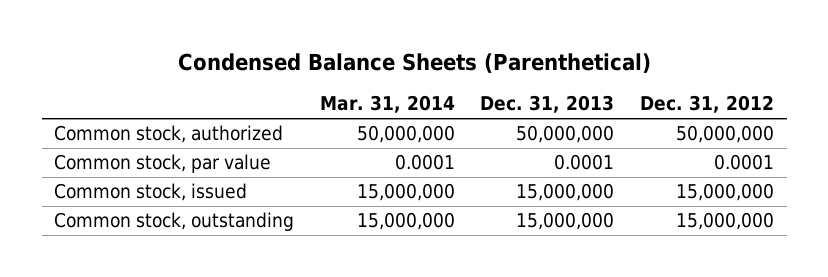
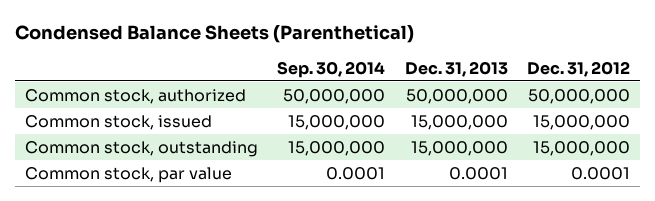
- | Mar. 31, 2014 | Dec. 31, 2013 | Dec. 31, 2012
+ | Sep. 30, 2014 | Dec. 31, 2013 | Dec. 31, 2012
moved down: Common stock, par value | 0.0001 | 0.0001 | 0.0001

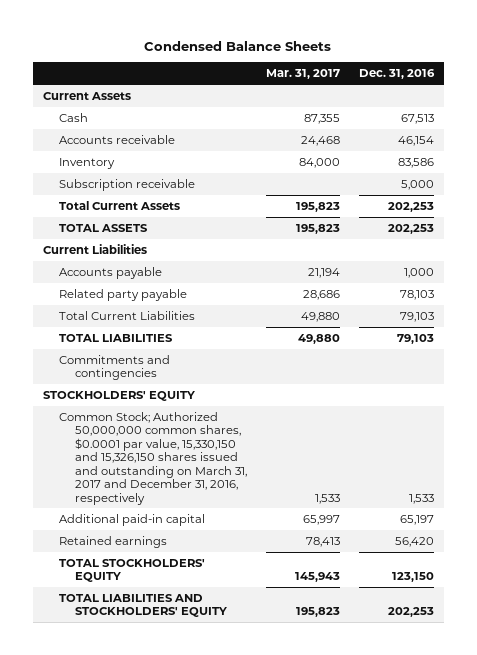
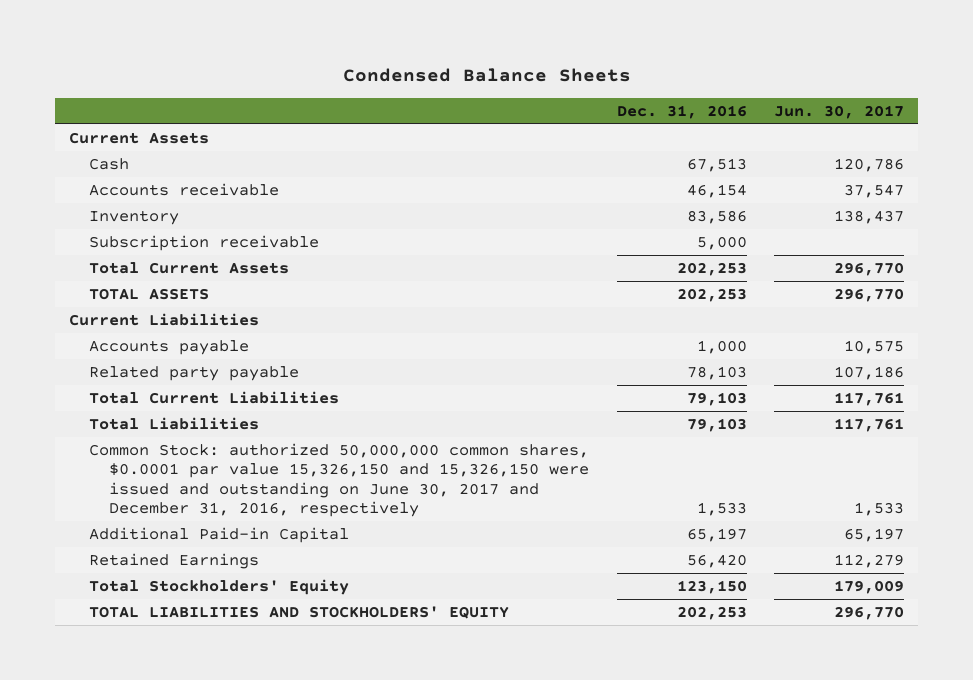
- | Mar. 31, 2017 | Dec. 31, 2016
+ | Dec. 31, 2016 | Jun. 30, 2017
- TOTAL LIABILITIES | 49,880 | 79,103
- Commitments and contingencies
- STOCKHOLDERS' EQUITY
- Common Stock; Authorized 50,000,000 common shares, $0.0001 par value, 15,330,150 and 15,326,150 shares issued and outstanding on March 31, 2017 and December 31, 2016, respectively | 1,533 | 1,533
- Additional paid-in capital | 65,997 | 65,197
- Retained earnings | 78,413 | 56,420
- TOTAL STOCKHOLDERS' EQUITY | 145,943 | 123,150
+ Total Liabilities | 79,103 | 117,761
+ Common Stock: authorized 50,000,000 common shares, $0.0001 par value 15,326,150 and 15,326,150 were issued and outstanding on June 30, 2017 and December 31, 2016, respectively | 1,533 | 1,533
+ Additional Paid-in Capital | 65,197 | 65,197
+ Retained Earnings | 56,420 | 112,279
+ Total Stockholders' Equity | 123,150 | 179,009

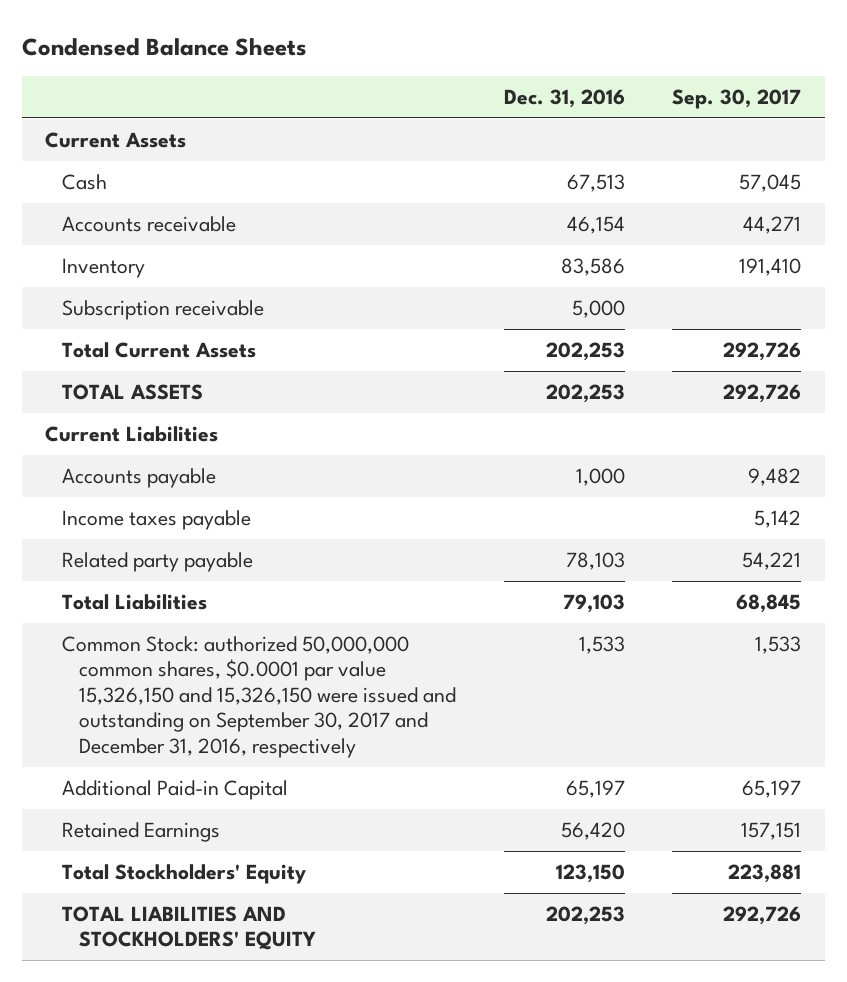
- | Dec. 31, 2016 | Jun. 30, 2017
+ | Dec. 31, 2016 | Sep. 30, 2017
+ Income taxes payable | | 5,142
- Total Current Liabilities | 79,103 | 117,761
- Common Stock: authorized 50,000,000 common shares, $0.0001 par value 15,326,150 and 15,326,150 were issued and outstanding on June 30, 2017 and December 31, 2016, respectively | 1,533 | 1,533
+ Common Stock: authorized 50,000,000 common shares, $0.0001 par value 15,326,150 and 15,326,150 were issued and outstanding on September 30, 2017 and December 31, 2016, respectively | 1,533 | 1,533

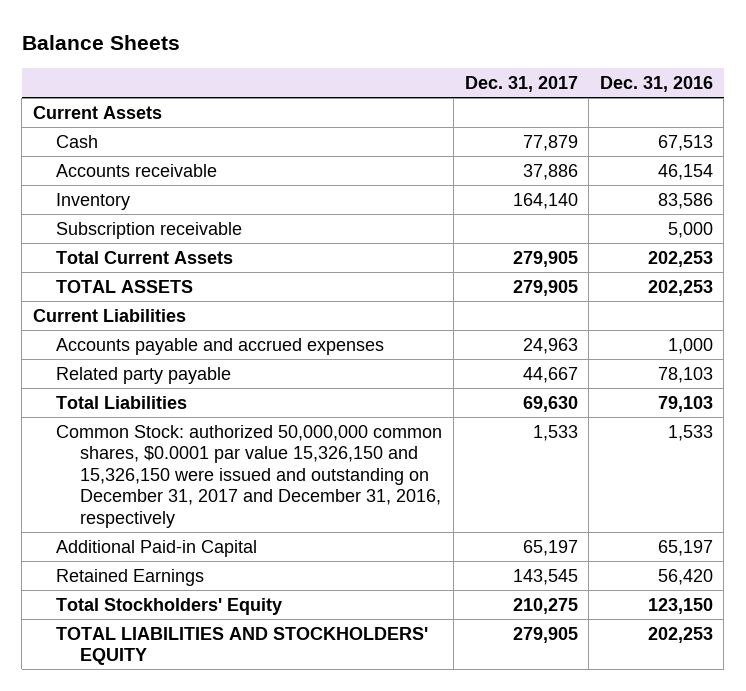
- Condensed Balance Sheets
+ Balance Sheets
- | Dec. 31, 2016 | Sep. 30, 2017
+ | Dec. 31, 2017 | Dec. 31, 2016
- Accounts payable | 1,000 | 9,482
- Income taxes payable | | 5,142
+ Accounts payable and accrued expenses | 24,963 | 1,000
- Common Stock: authorized 50,000,000 common shares, $0.0001 par value 15,326,150 and 15,326,150 were issued and outstanding on September 30, 2017 and December 31, 2016, respectively | 1,533 | 1,533
+ Common Stock: authorized 50,000,000 common shares, $0.0001 par value 15,326,150 and 15,326,150 were issued and outstanding on December 31, 2017 and December 31, 2016, respectively | 1,533 | 1,533

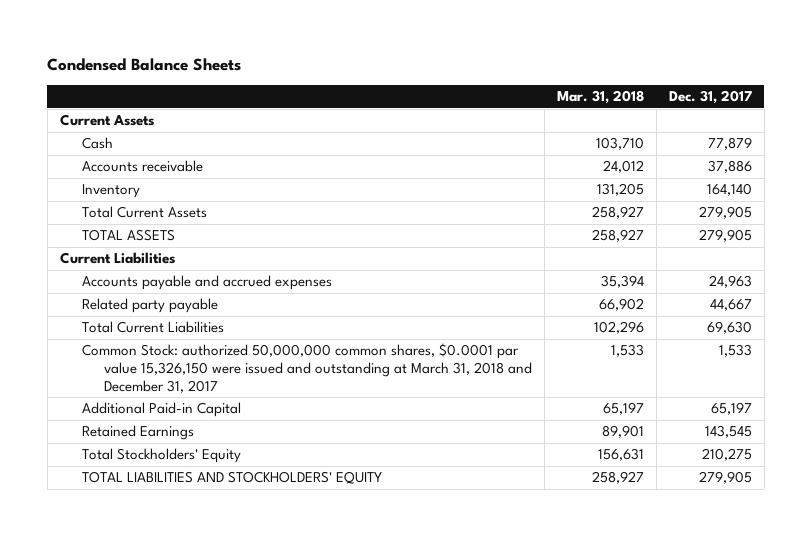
- Balance Sheets
+ Condensed Balance Sheets
- | Dec. 31, 2017 | Dec. 31, 2016
+ | Mar. 31, 2018 | Dec. 31, 2017
- Subscription receivable | | 5,000
- Total Liabilities | 69,630 | 79,103
- Common Stock: authorized 50,000,000 common shares, $0.0001 par value 15,326,150 and 15,326,150 were issued and outstanding on December 31, 2017 and December 31, 2016, respectively | 1,533 | 1,533
+ Total Current Liabilities | 102,296 | 69,630
+ Common Stock: authorized 50,000,000 common shares, $0.0001 par value 15,326,150 were issued and outstanding at March 31, 2018 and December 31, 2017 | 1,533 | 1,533

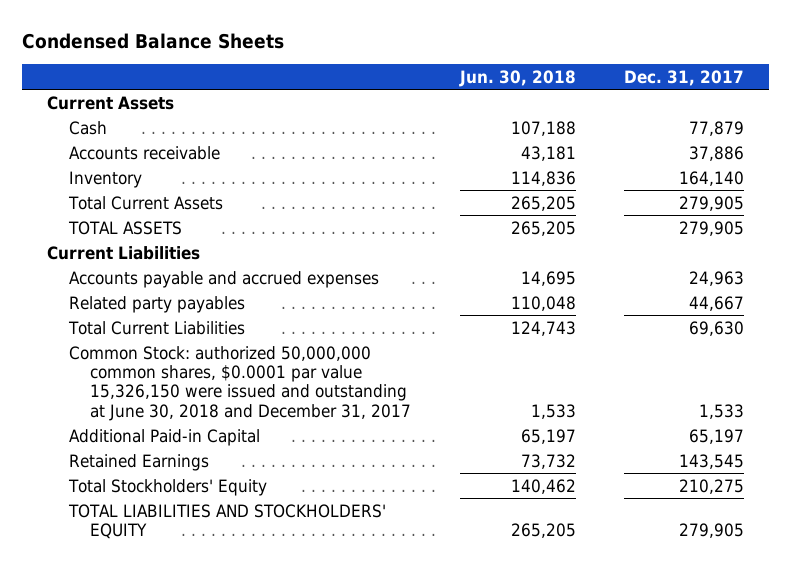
- | Mar. 31, 2018 | Dec. 31, 2017
+ | Jun. 30, 2018 | Dec. 31, 2017
- Related party payable | 66,902 | 44,667
+ Related party payables | 110,048 | 44,667
- Common Stock: authorized 50,000,000 common shares, $0.0001 par value 15,326,150 were issued and outstanding at March 31, 2018 and December 31, 2017 | 1,533 | 1,533
+ Common Stock: authorized 50,000,000 common shares, $0.0001 par value 15,326,150 were issued and outstanding at June 30, 2018 and December 31, 2017 | 1,533 | 1,533

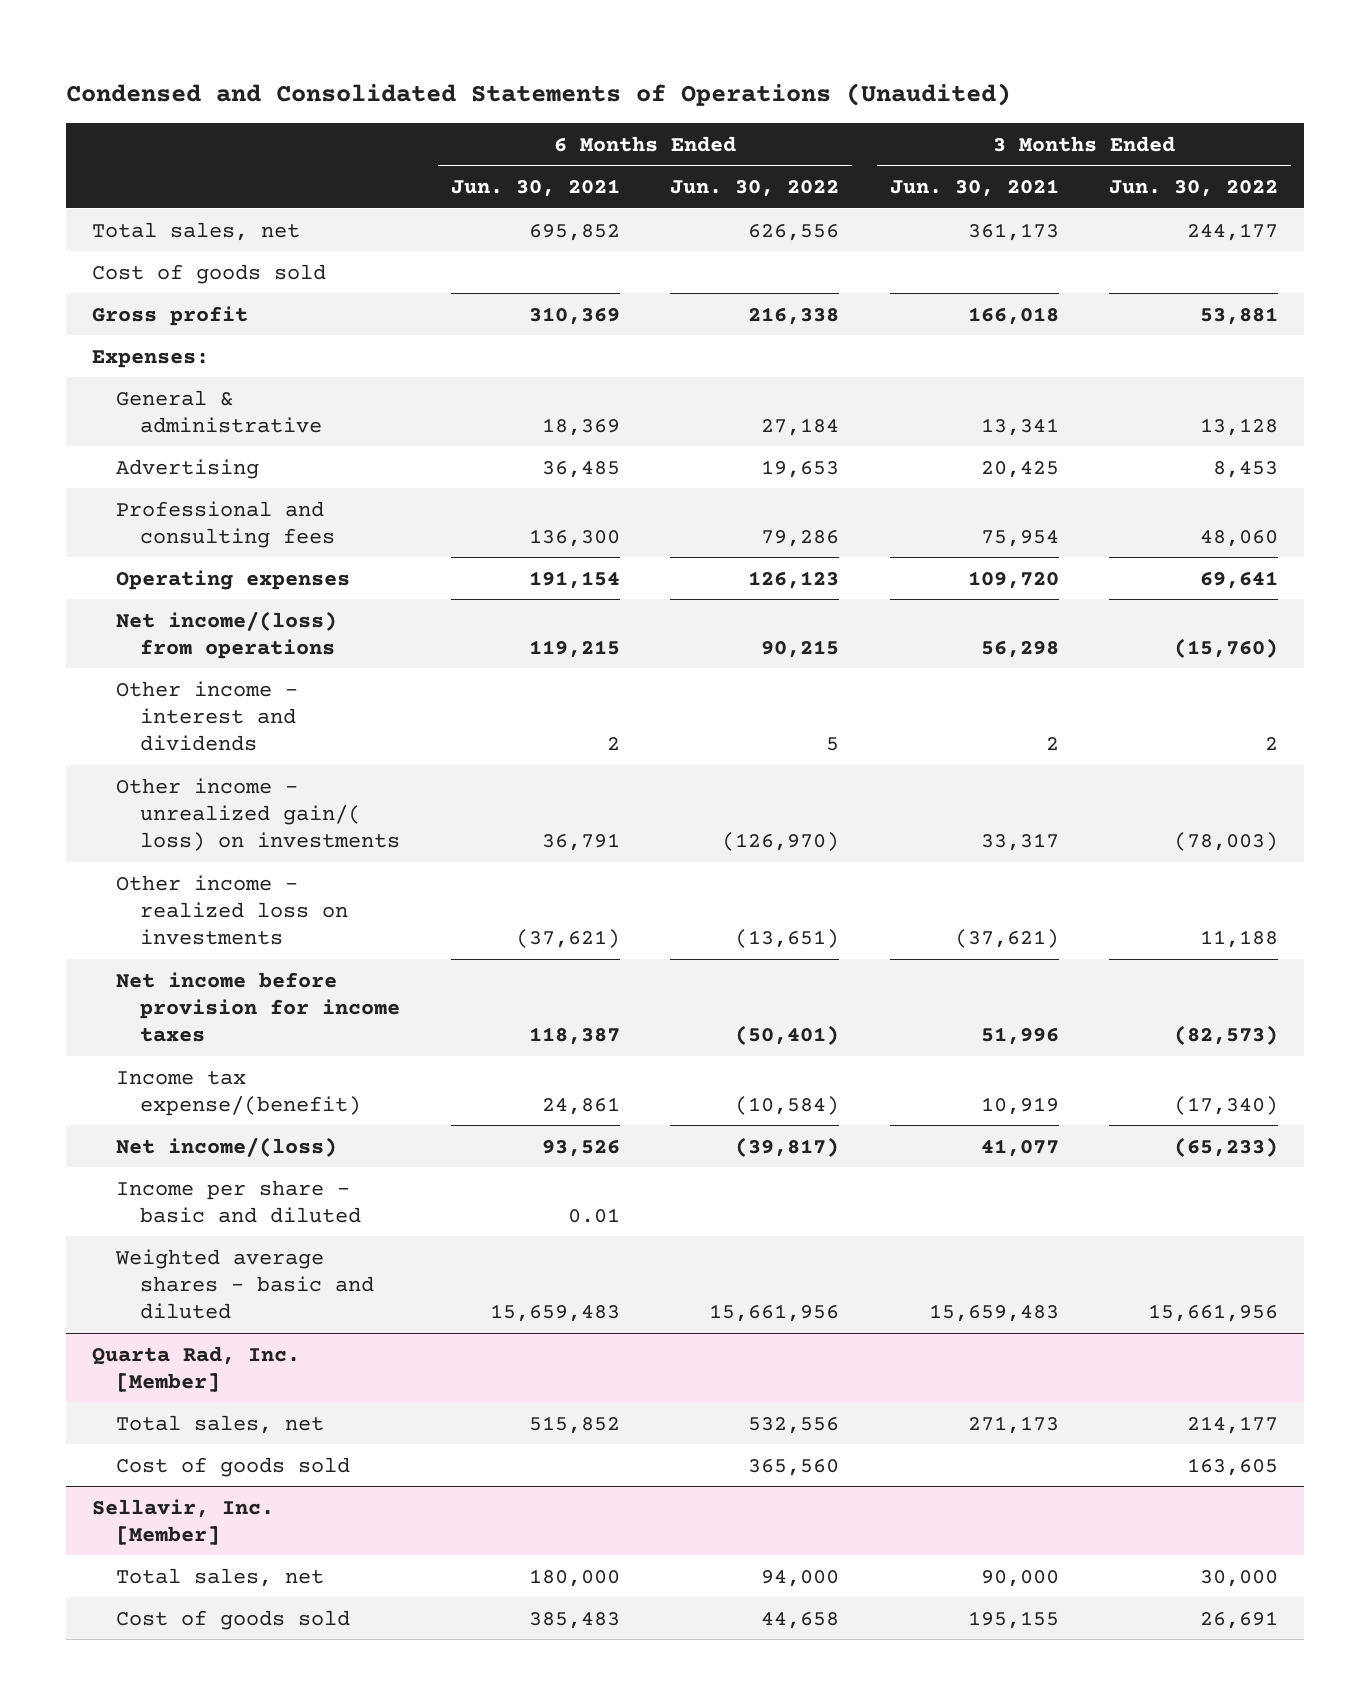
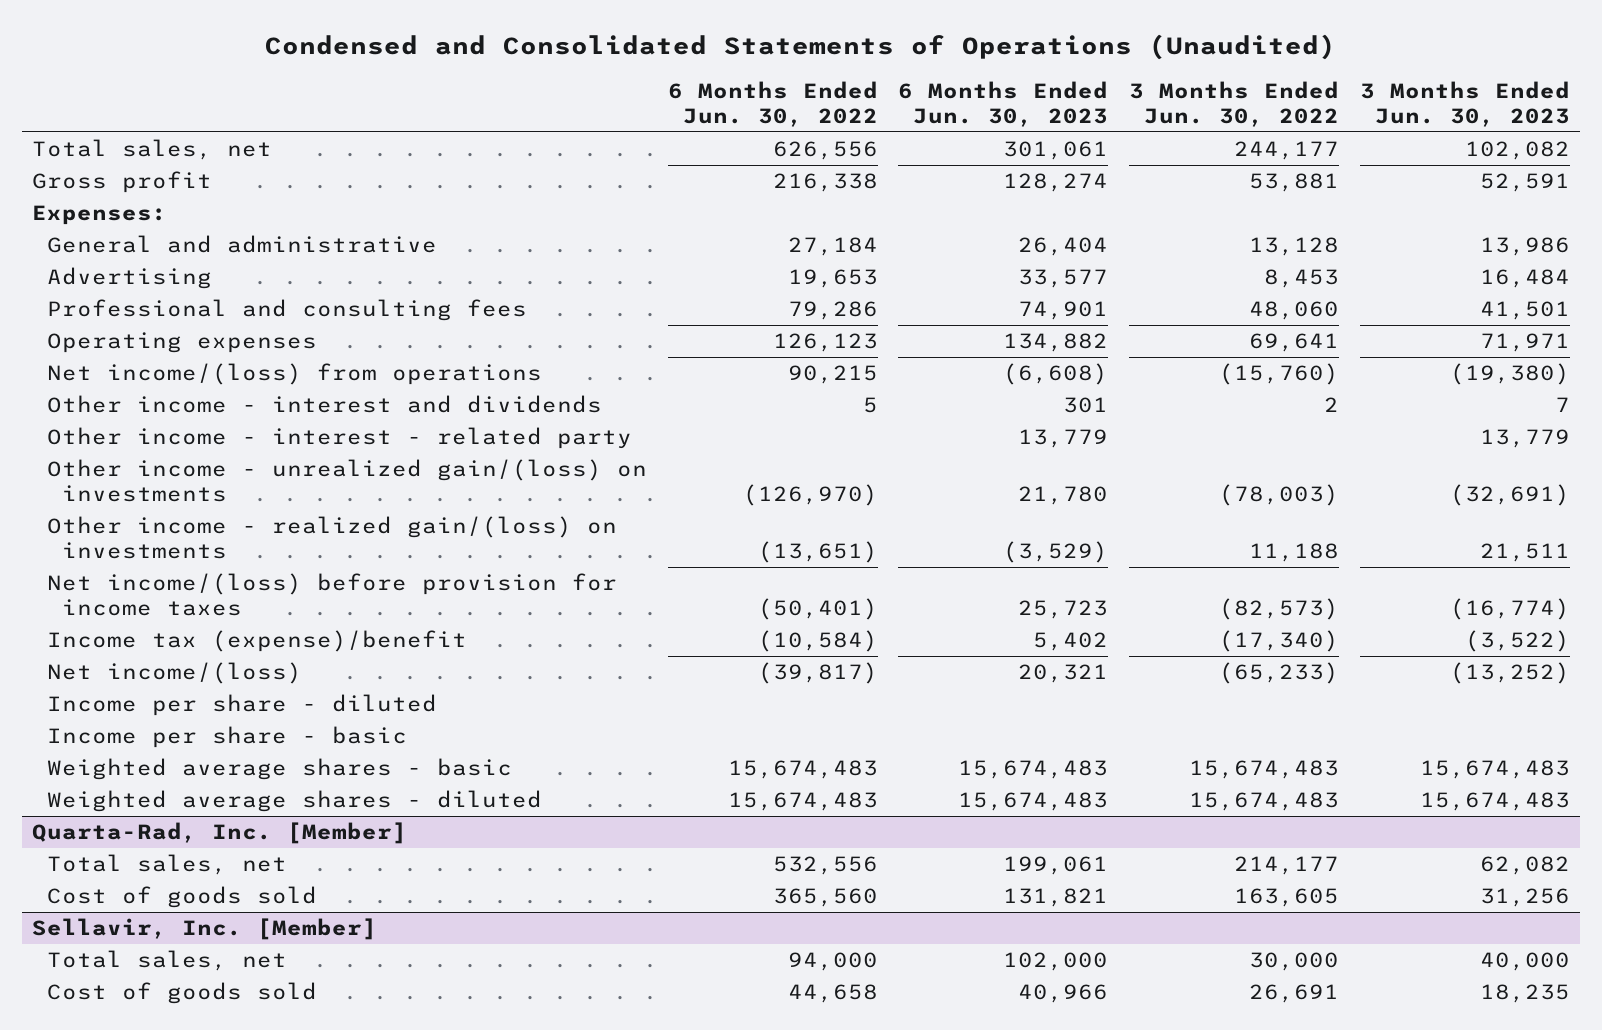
- | 6 Months Ended Jun. 30, 2021 | 6 Months Ended Jun. 30, 2022 | 3 Months Ended Jun. 30, 2021 | 3 Months Ended Jun. 30, 2022
+ | 6 Months Ended Jun. 30, 2022 | 6 Months Ended Jun. 30, 2023 | 3 Months Ended Jun. 30, 2022 | 3 Months Ended Jun. 30, 2023
- Cost of goods sold
- General & administrative | 18,369 | 27,184 | 13,341 | 13,128
+ General and administrative | 27,184 | 26,404 | 13,128 | 13,986
- Other income - unrealized gain/( loss) on investments | 36,791 | (126,970) | 33,317 | (78,003)
- Other income - realized loss on investments | (37,621) | (13,651) | (37,621) | 11,188
- Net income before provision for income taxes | 118,387 | (50,401) | 51,996 | (82,573)
- Income tax expense/(benefit) | 24,861 | (10,584) | 10,919 | (17,340)
+ Other income - interest - related party | | 13,779 | | 13,779
+ Other income - unrealized gain/(loss) on investments | (126,970) | 21,780 | (78,003) | (32,691)
+ Other income - realized gain/(loss) on investments | (13,651) | (3,529) | 11,188 | 21,511
+ Net income/(loss) before provision for income taxes | (50,401) | 25,723 | (82,573) | (16,774)
+ Income tax (expense)/benefit | (10,584) | 5,402 | (17,340) | (3,522)
- Income per share - basic and diluted | 0.01 | | |
- Weighted average shares - basic and diluted | 15,659,483 | 15,661,956 | 15,659,483 | 15,661,956
- Quarta Rad, Inc. [Member]
+ Income per share - diluted
+ Income per share - basic
+ Weighted average shares - basic | 15,674,483 | 15,674,483 | 15,674,483 | 15,674,483
+ Weighted average shares - diluted | 15,674,483 | 15,674,483 | 15,674,483 | 15,674,483
+ Quarta-Rad, Inc. [Member]

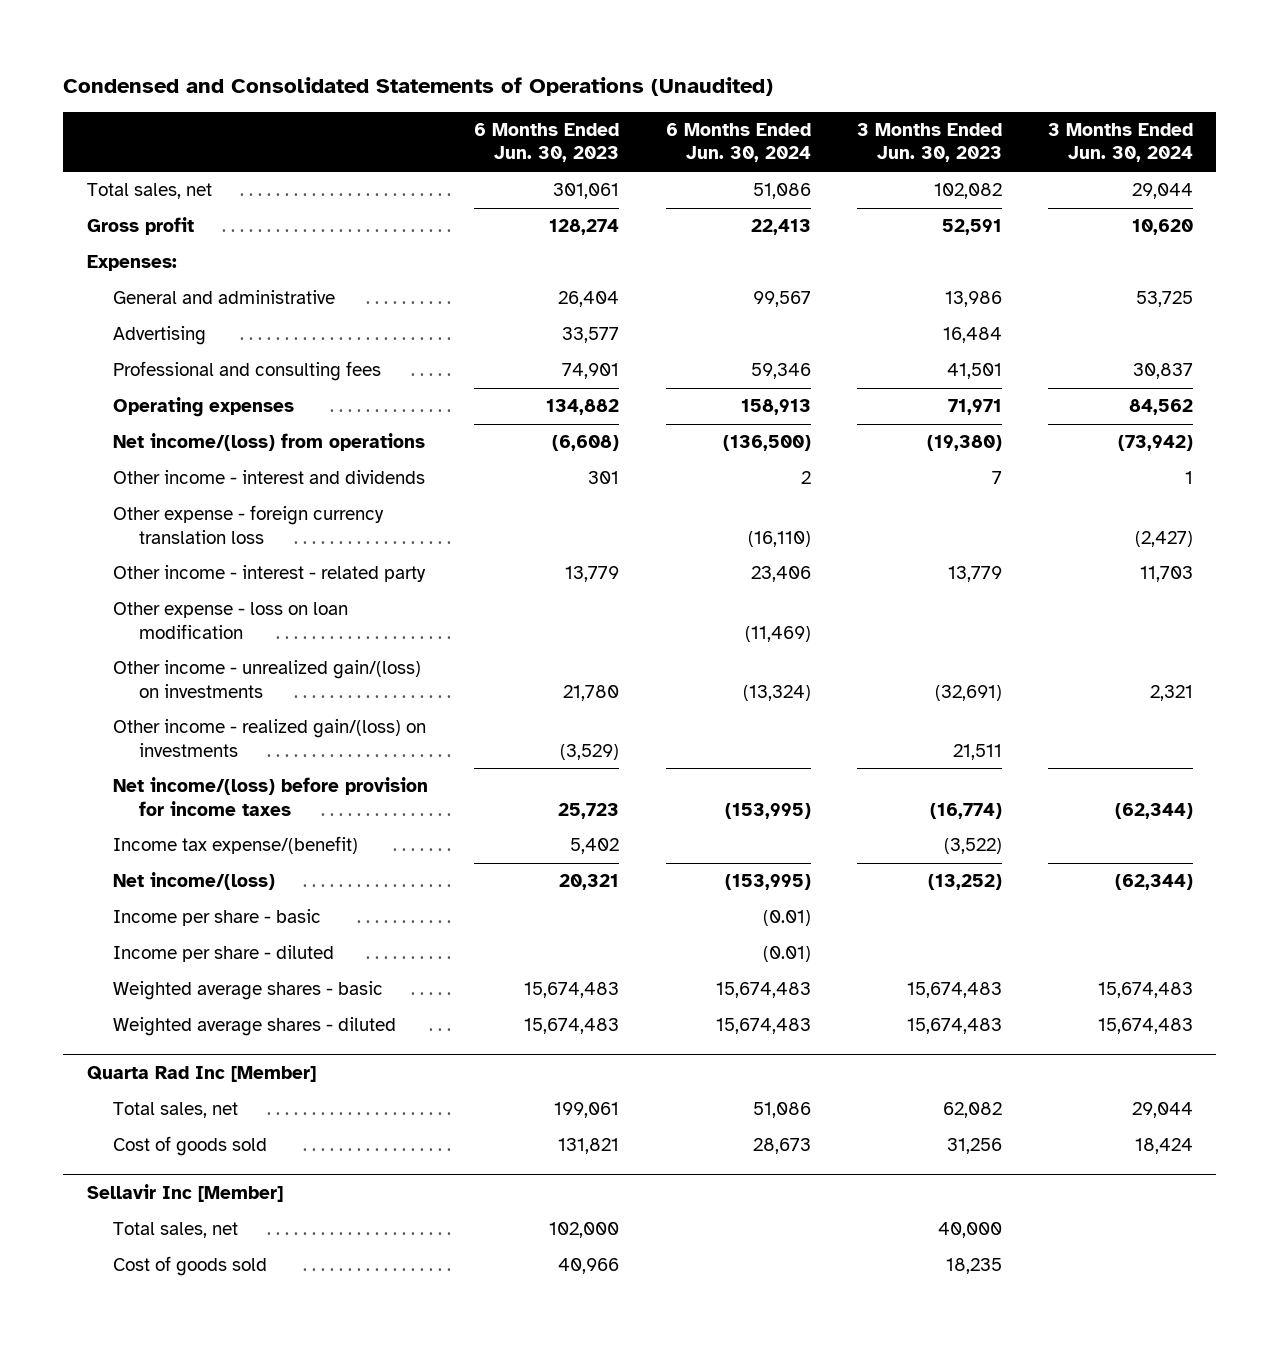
- | 6 Months Ended Jun. 30, 2022 | 6 Months Ended Jun. 30, 2023 | 3 Months Ended Jun. 30, 2022 | 3 Months Ended Jun. 30, 2023
+ | 6 Months Ended Jun. 30, 2023 | 6 Months Ended Jun. 30, 2024 | 3 Months Ended Jun. 30, 2023 | 3 Months Ended Jun. 30, 2024
+ Other expense - foreign currency translation loss | | (16,110) | | (2,427)
+ Other expense - loss on loan modification | | (11,469) | |
- Income tax (expense)/benefit | (10,584) | 5,402 | (17,340) | (3,522)
+ Income tax expense/(benefit) | 5,402 | | (3,522) |
moved down: Income per share - diluted | | (0.01) | |
- Quarta-Rad, Inc. [Member]
+ Quarta Rad Inc [Member]
- Sellavir, Inc. [Member]
+ Sellavir Inc [Member]

